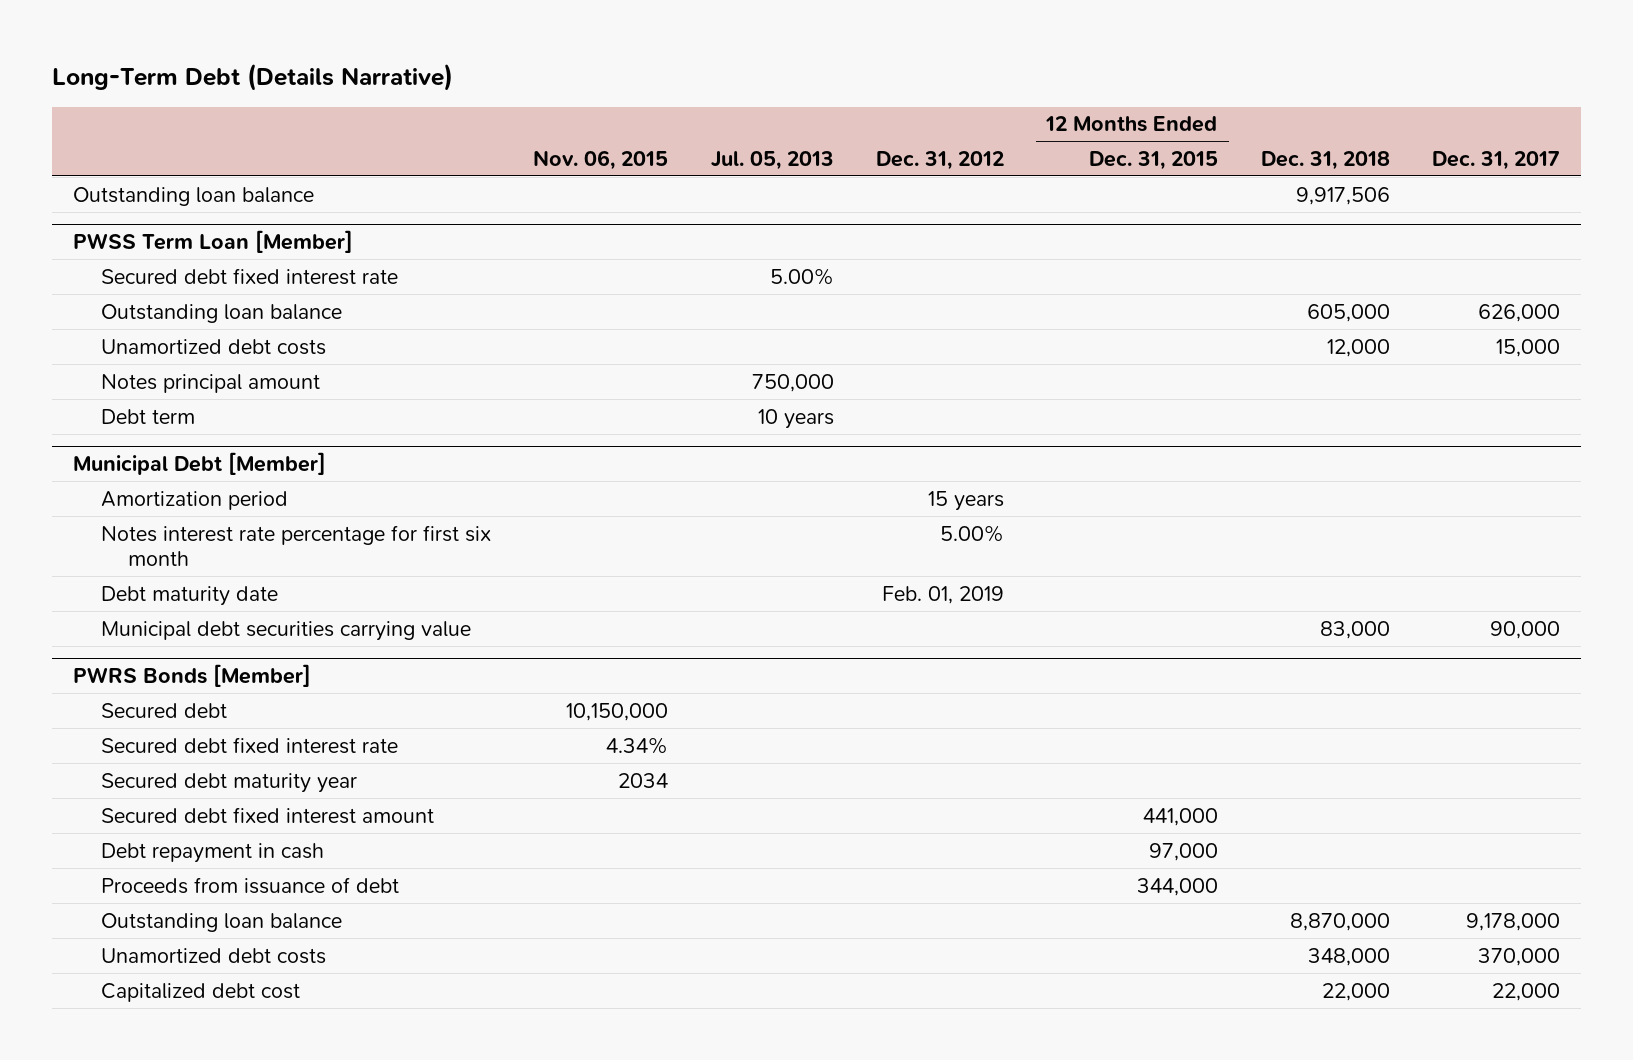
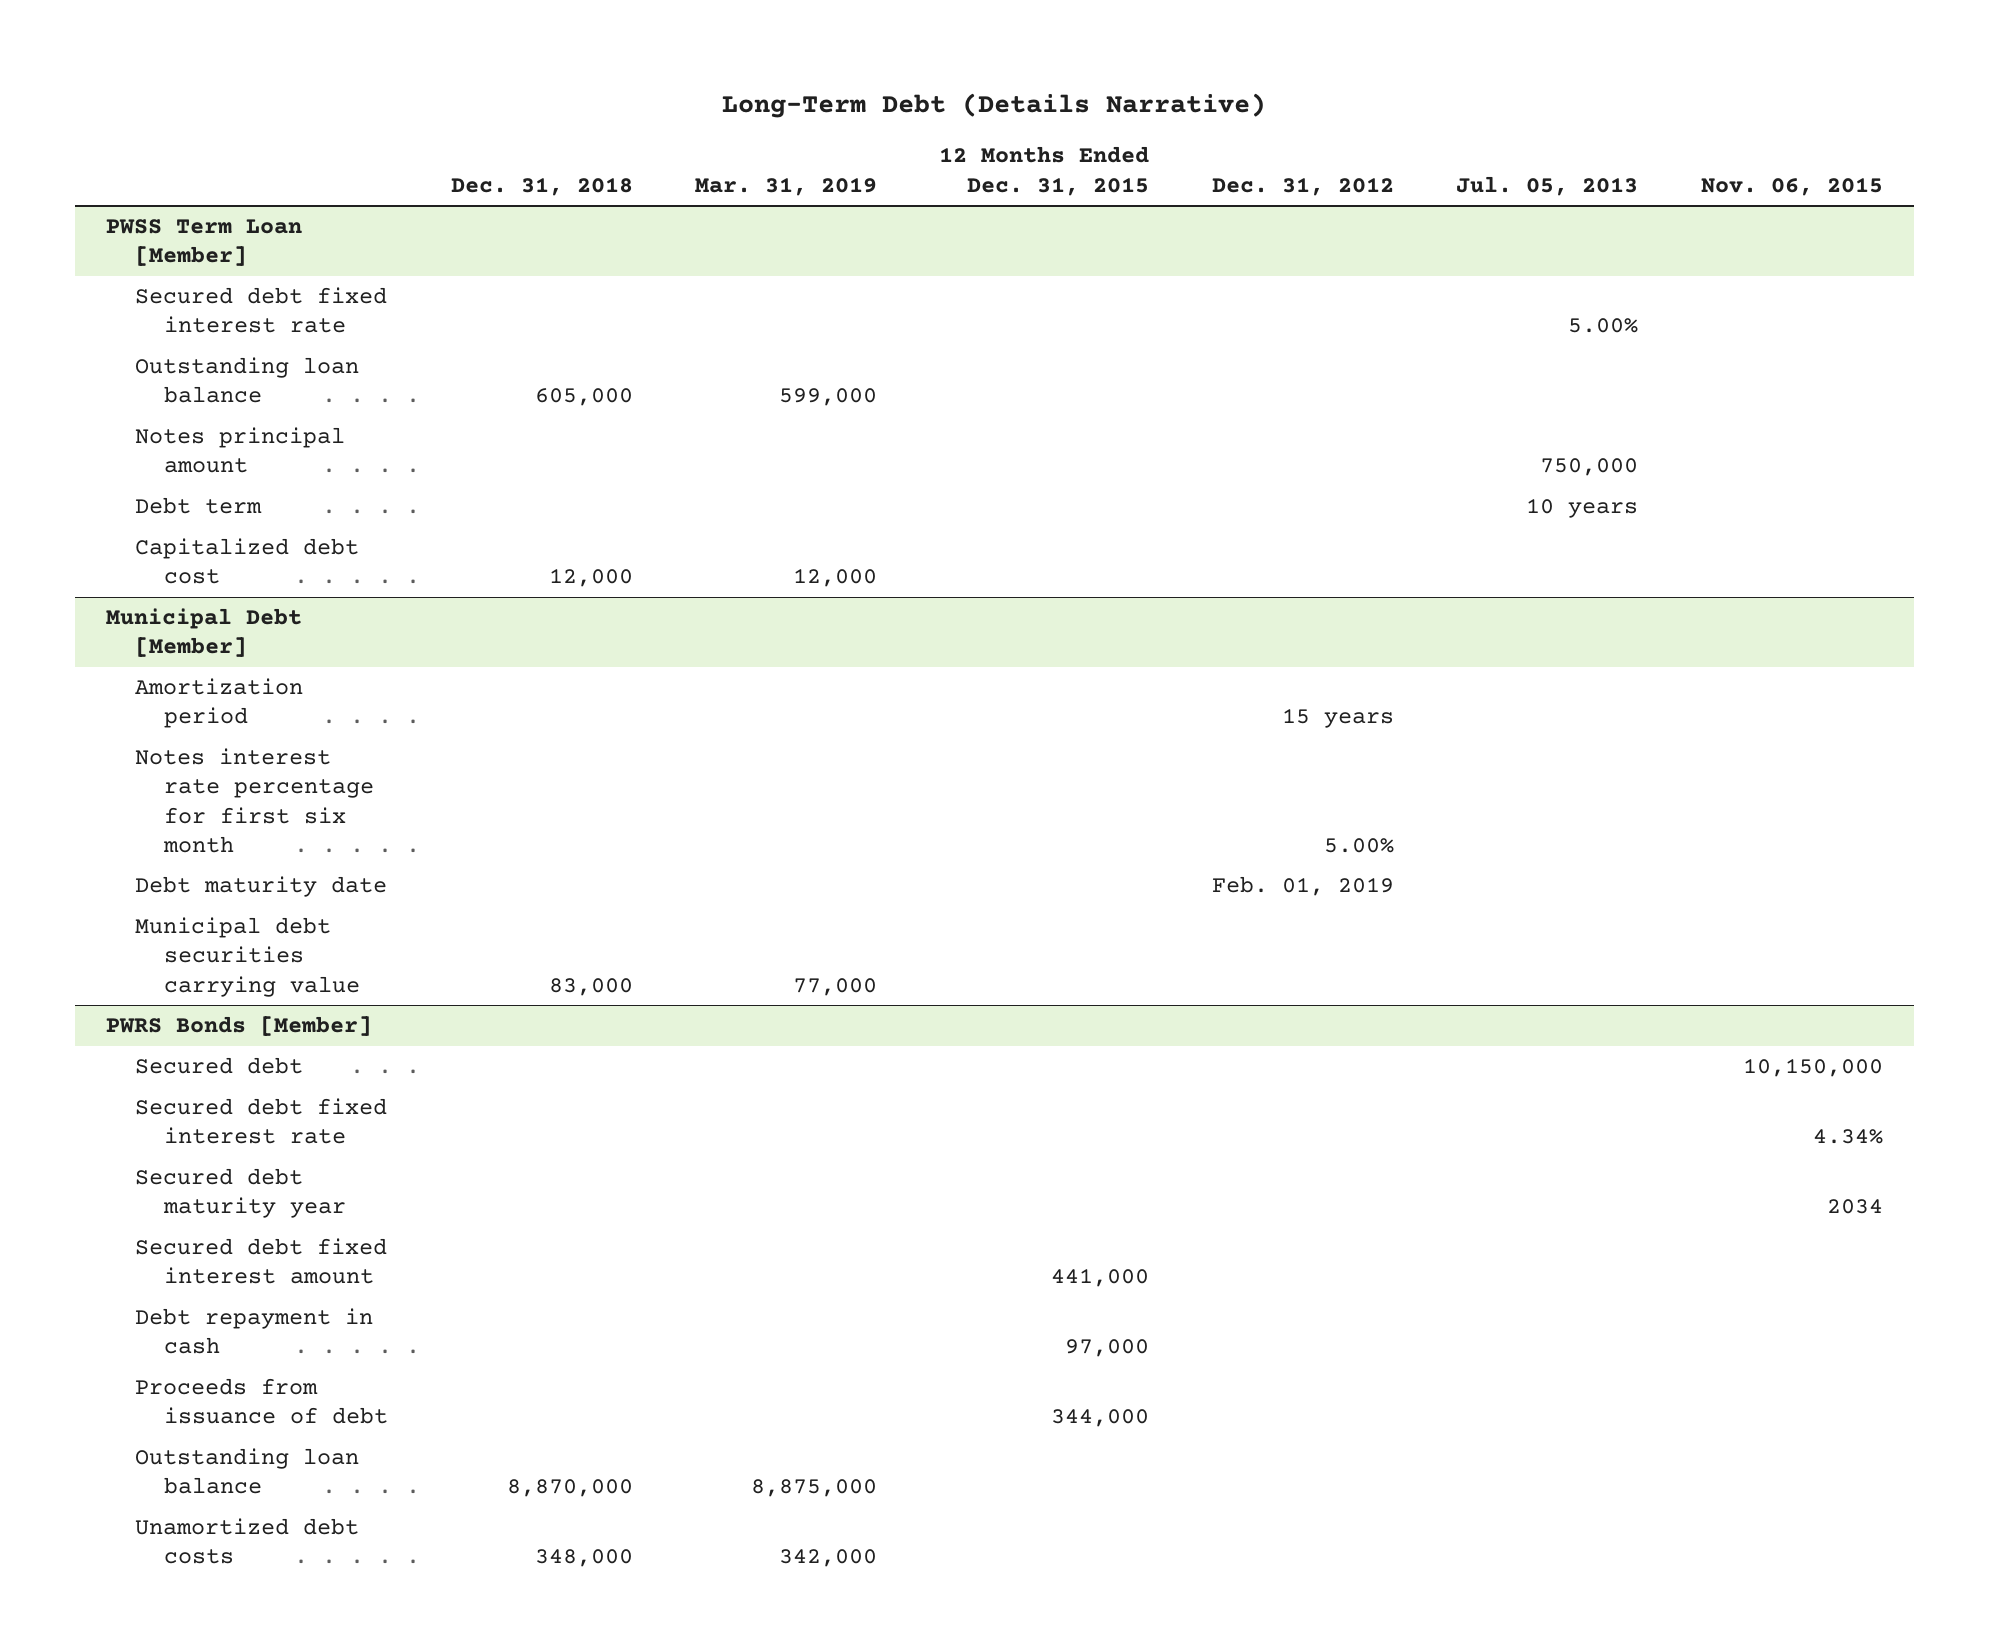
- | Nov. 06, 2015 | Jul. 05, 2013 | Dec. 31, 2012 | 12 Months Ended Dec. 31, 2015 | Dec. 31, 2018 | Dec. 31, 2017
+ | Dec. 31, 2018 | Mar. 31, 2019 | 12 Months Ended Dec. 31, 2015 | Dec. 31, 2012 | Jul. 05, 2013 | Nov. 06, 2015
- Outstanding loan balance | | | | | 9,917,506 |
@ PWSS Term Loan [Member]
- Unamortized debt costs | | | | | 12,000 | 15,000
+ Capitalized debt cost | 12,000 | 12,000 | | | |
@ PWRS Bonds [Member]
- Capitalized debt cost | | | | | 22,000 | 22,000

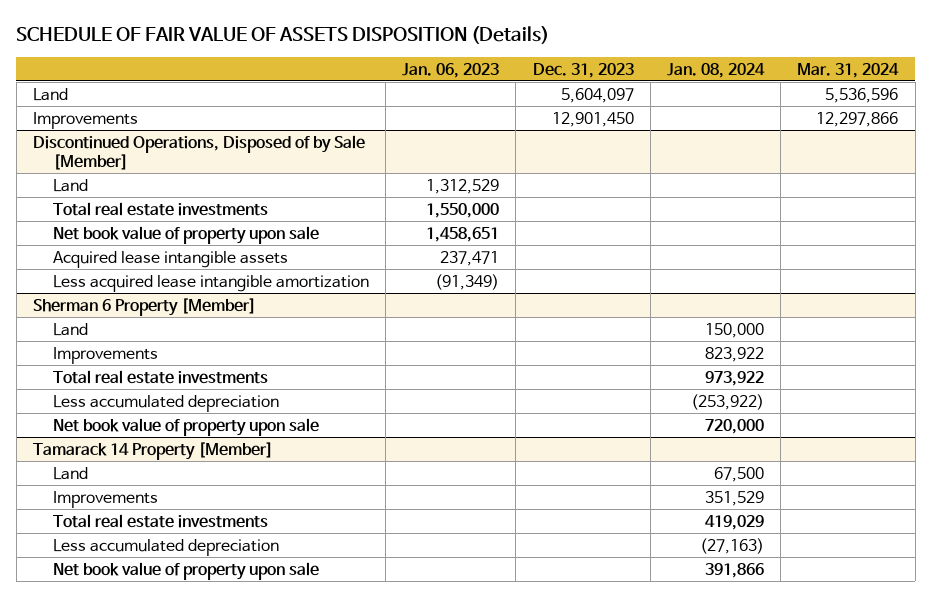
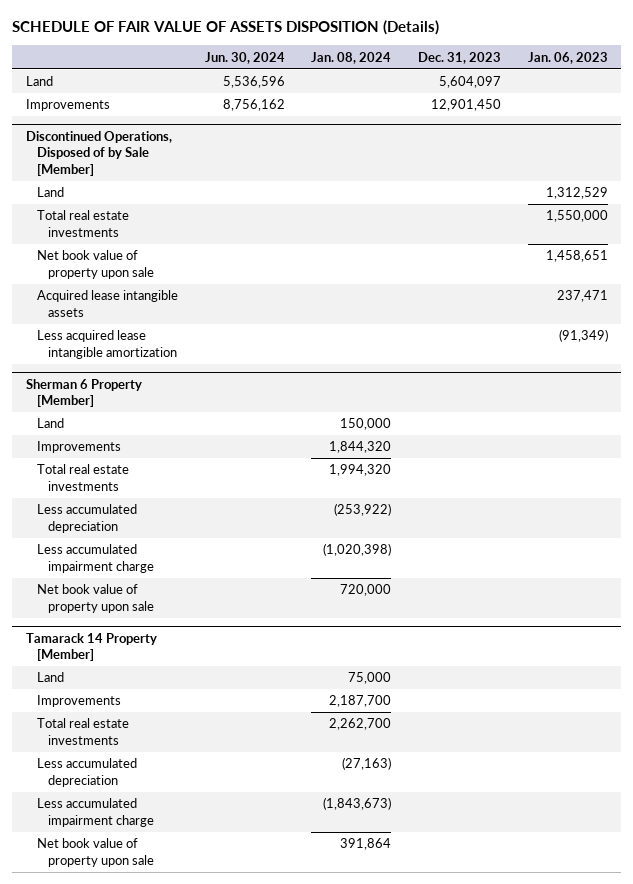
- | Jan. 06, 2023 | Dec. 31, 2023 | Jan. 08, 2024 | Mar. 31, 2024
+ | Jun. 30, 2024 | Jan. 08, 2024 | Dec. 31, 2023 | Jan. 06, 2023
@ Sherman 6 Property [Member]
- Improvements | | | 823,922 |
- Total real estate investments | | | 973,922 |
+ Improvements | | 1,844,320 | |
+ Total real estate investments | | 1,994,320 | |
+ Less accumulated impairment charge | | (1,020,398) | |
@ Tamarack 14 Property [Member]
- Land | | | 67,500 |
- Improvements | | | 351,529 |
- Total real estate investments | | | 419,029 |
+ Land | | 75,000 | |
+ Improvements | | 2,187,700 | |
+ Total real estate investments | | 2,262,700 | |
- Net book value of property upon sale | | | 391,866 |
+ Less accumulated impairment charge | | (1,843,673) | |
+ Net book value of property upon sale | | 391,864 | |

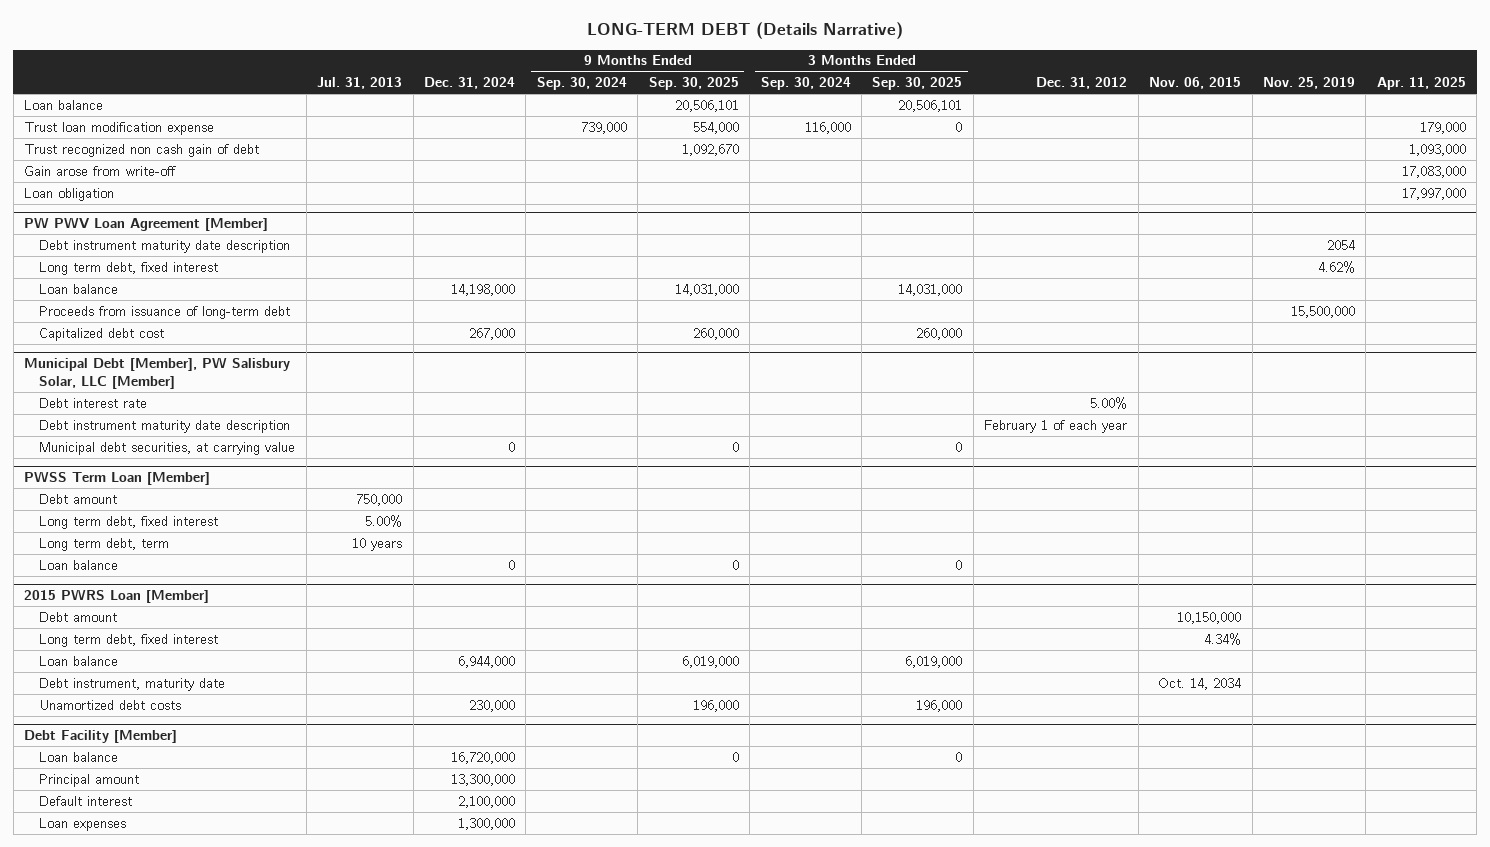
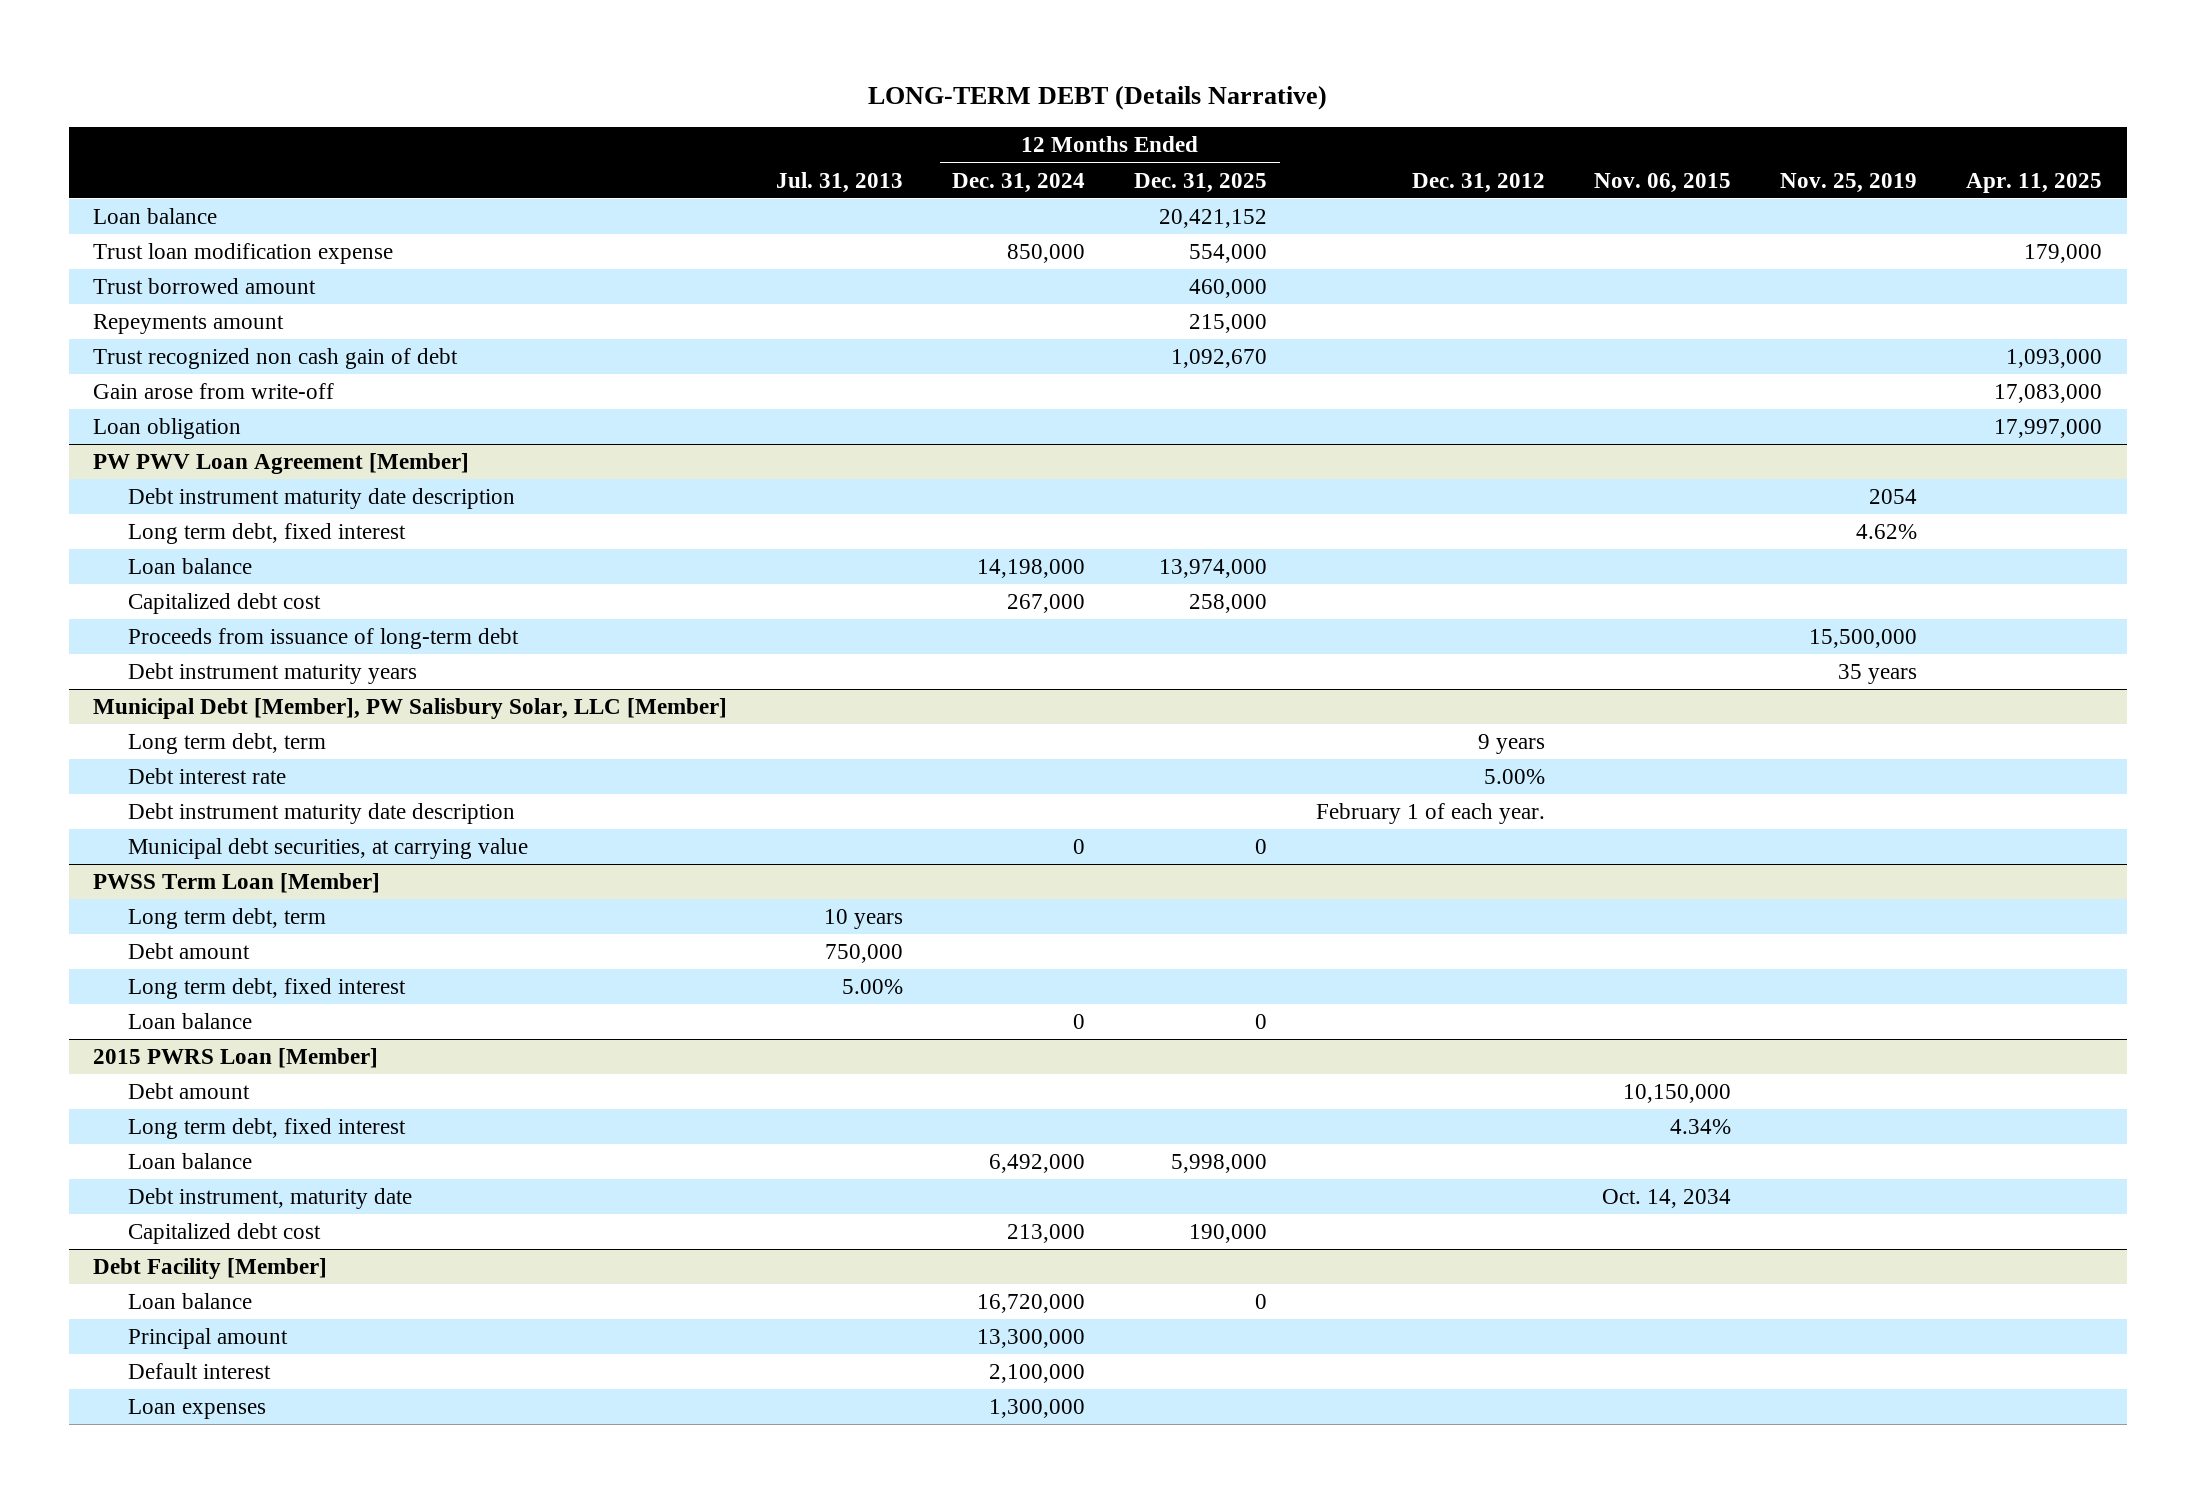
- | Jul. 31, 2013 | Dec. 31, 2024 | 9 Months Ended Sep. 30, 2024 | 9 Months Ended Sep. 30, 2025 | 3 Months Ended Sep. 30, 2024 | 3 Months Ended Sep. 30, 2025 | Dec. 31, 2012 | Nov. 06, 2015 | Nov. 25, 2019 | Apr. 11, 2025
+ | Jul. 31, 2013 | 12 Months Ended Dec. 31, 2024 | 12 Months Ended Dec. 31, 2025 | Dec. 31, 2012 | Nov. 06, 2015 | Nov. 25, 2019 | Apr. 11, 2025
+ Trust borrowed amount | | | 460,000 | | | |
+ Repeyments amount | | | 215,000 | | | |
@ PW PWV Loan Agreement [Member]
moved down: Proceeds from issuance of long-term debt | | | | | | 15,500,000 |
+ Debt instrument maturity years | | | | | | 35 years |
@ Municipal Debt [Member], PW Salisbury Solar, LLC [Member]
+ Long term debt, term | | | | 9 years | | |
- Debt instrument maturity date description | | | | | | | February 1 of each year | | |
+ Debt instrument maturity date description | | | | February 1 of each year. | | |
@ PWSS Term Loan [Member]
moved up: Long term debt, term | 10 years | | | | | |
@ 2015 PWRS Loan [Member]
- Unamortized debt costs | | 230,000 | | 196,000 | | 196,000 | | | |
+ Capitalized debt cost | | 213,000 | 190,000 | | | |

